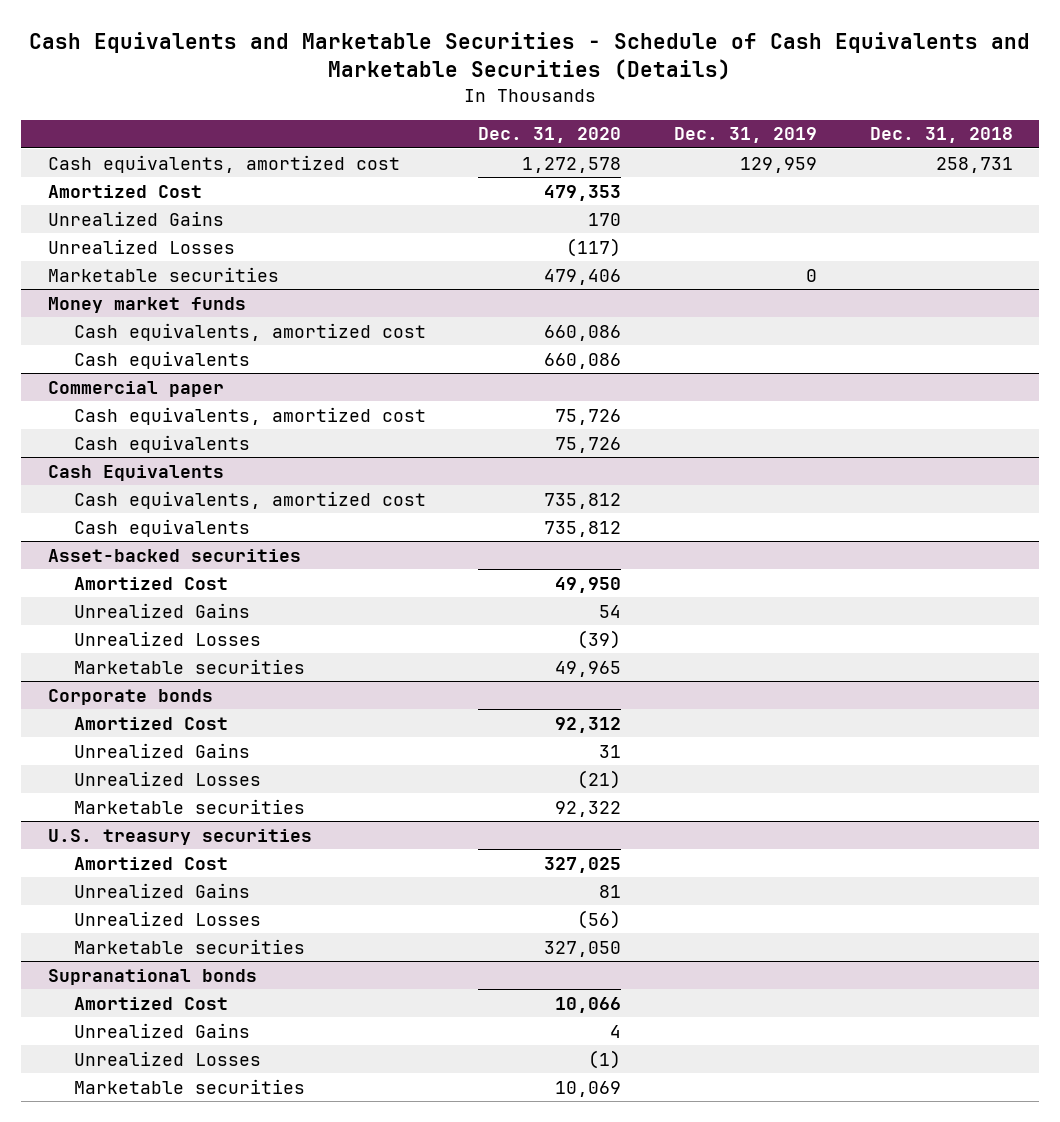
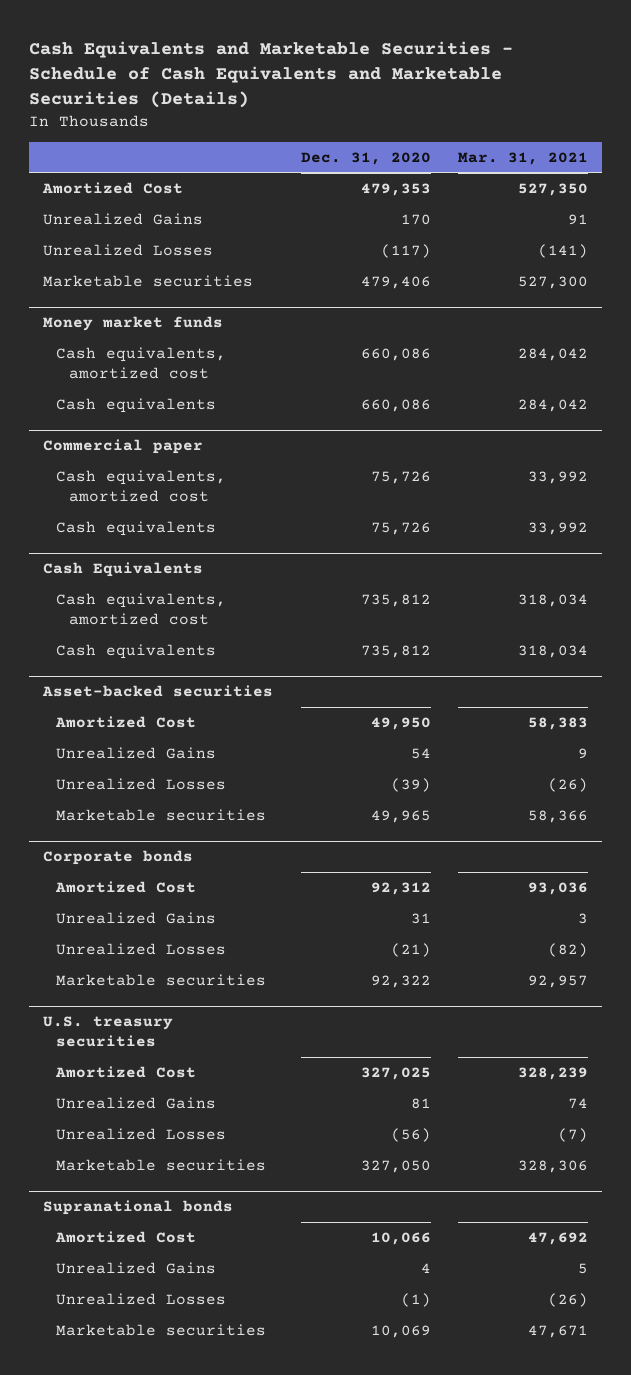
- | Dec. 31, 2020 | Dec. 31, 2019 | Dec. 31, 2018
+ | Dec. 31, 2020 | Mar. 31, 2021
- Cash equivalents, amortized cost | 1,272,578 | 129,959 | 258,731

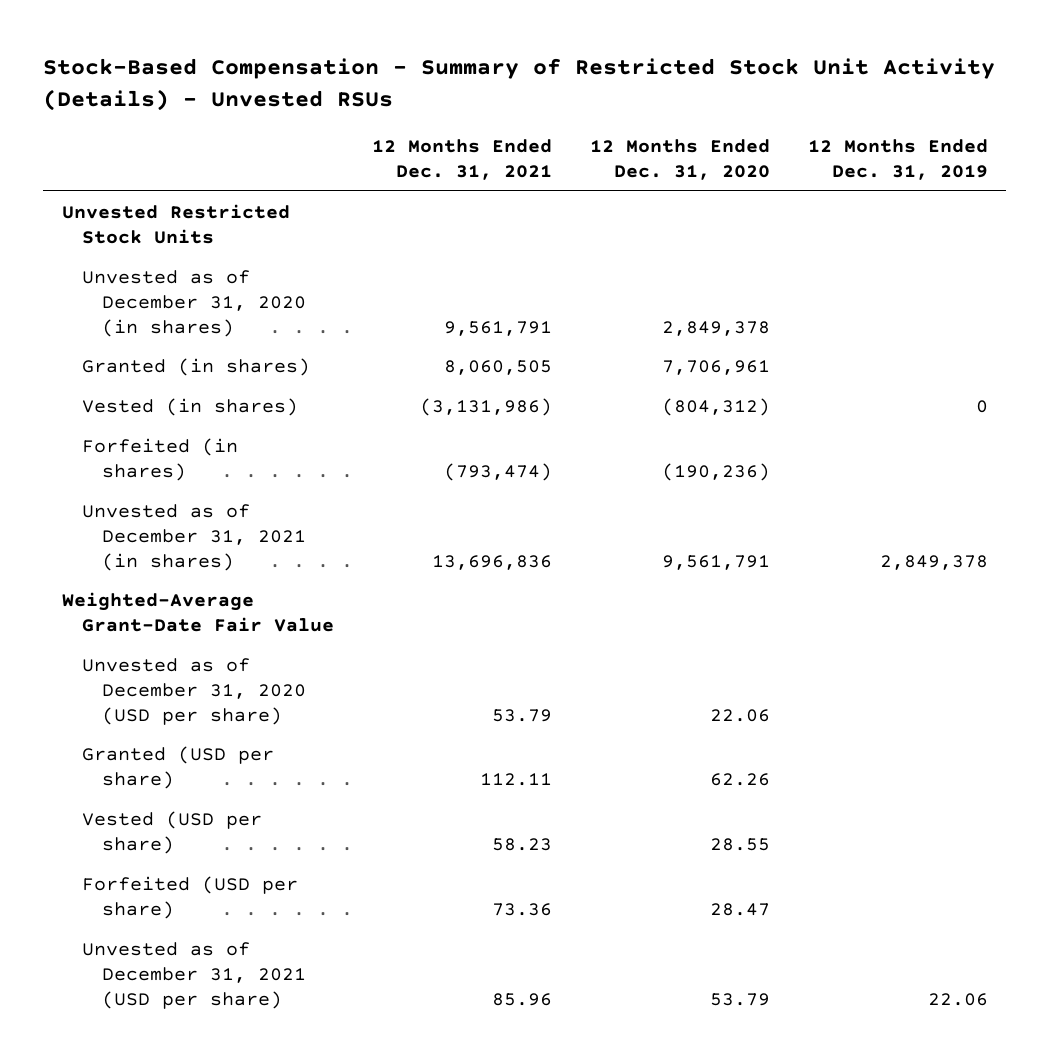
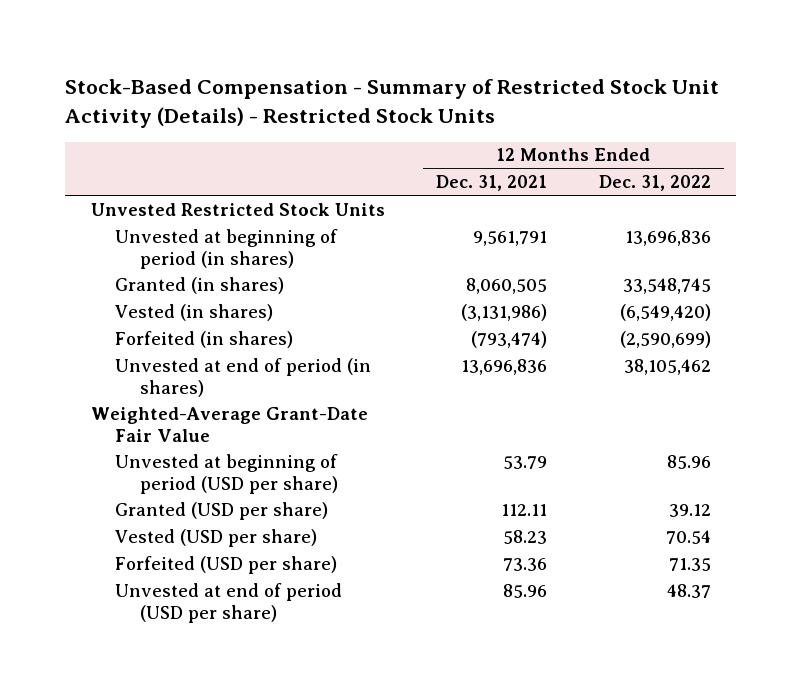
- Stock-Based Compensation - Summary of Restricted Stock Unit Activity (Details) - Unvested RSUs
+ Stock-Based Compensation - Summary of Restricted Stock Unit Activity (Details) - Restricted Stock Units
- | 12 Months Ended Dec. 31, 2021 | 12 Months Ended Dec. 31, 2020 | 12 Months Ended Dec. 31, 2019
+ | 12 Months Ended Dec. 31, 2021 | 12 Months Ended Dec. 31, 2022
- Unvested as of December 31, 2020 (in shares) | 9,561,791 | 2,849,378 |
+ Unvested at beginning of period (in shares) | 9,561,791 | 13,696,836
- Unvested as of December 31, 2021 (in shares) | 13,696,836 | 9,561,791 | 2,849,378
+ Unvested at end of period (in shares) | 13,696,836 | 38,105,462
- Unvested as of December 31, 2020 (USD per share) | 53.79 | 22.06 |
+ Unvested at beginning of period (USD per share) | 53.79 | 85.96
- Unvested as of December 31, 2021 (USD per share) | 85.96 | 53.79 | 22.06
+ Unvested at end of period (USD per share) | 85.96 | 48.37

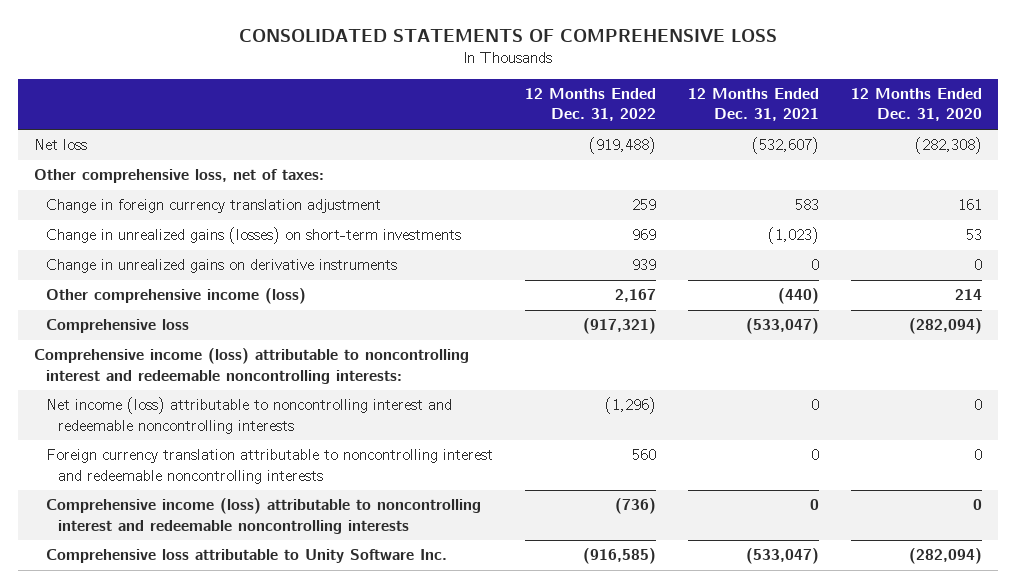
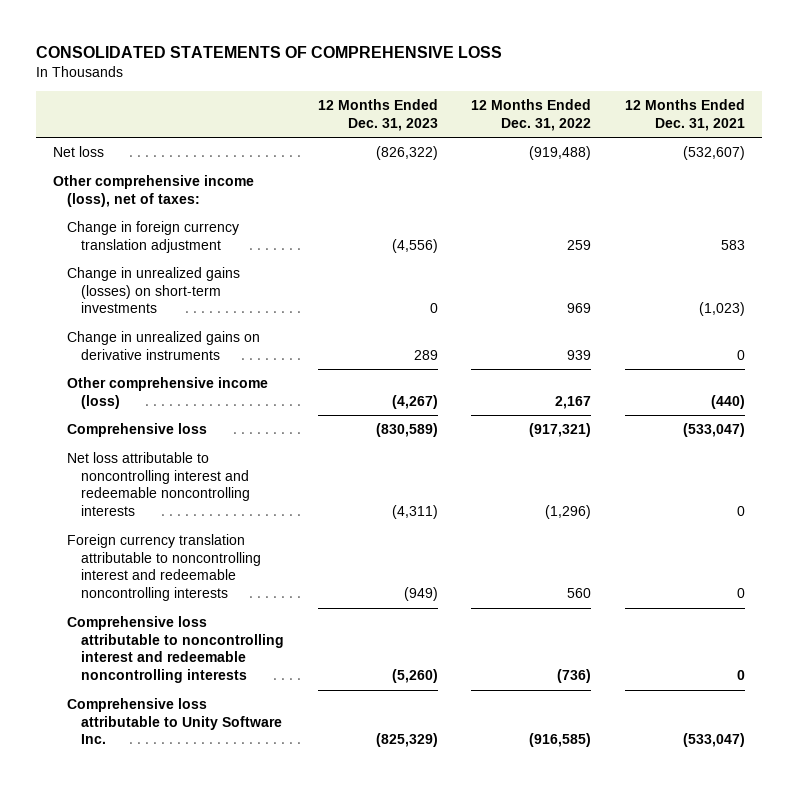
- | 12 Months Ended Dec. 31, 2022 | 12 Months Ended Dec. 31, 2021 | 12 Months Ended Dec. 31, 2020
+ | 12 Months Ended Dec. 31, 2023 | 12 Months Ended Dec. 31, 2022 | 12 Months Ended Dec. 31, 2021
- Other comprehensive loss, net of taxes:
+ Other comprehensive income (loss), net of taxes:
- Comprehensive income (loss) attributable to noncontrolling interest and redeemable noncontrolling interests:
- Net income (loss) attributable to noncontrolling interest and redeemable noncontrolling interests | (1,296) | 0 | 0
+ Net loss attributable to noncontrolling interest and redeemable noncontrolling interests | (4,311) | (1,296) | 0
- Comprehensive income (loss) attributable to noncontrolling interest and redeemable noncontrolling interests | (736) | 0 | 0
+ Comprehensive loss attributable to noncontrolling interest and redeemable noncontrolling interests | (5,260) | (736) | 0

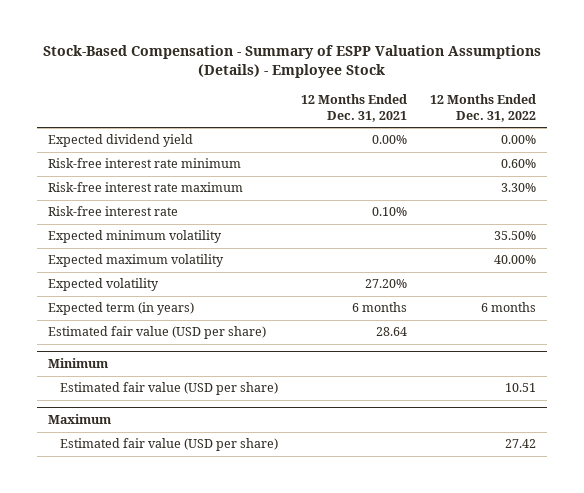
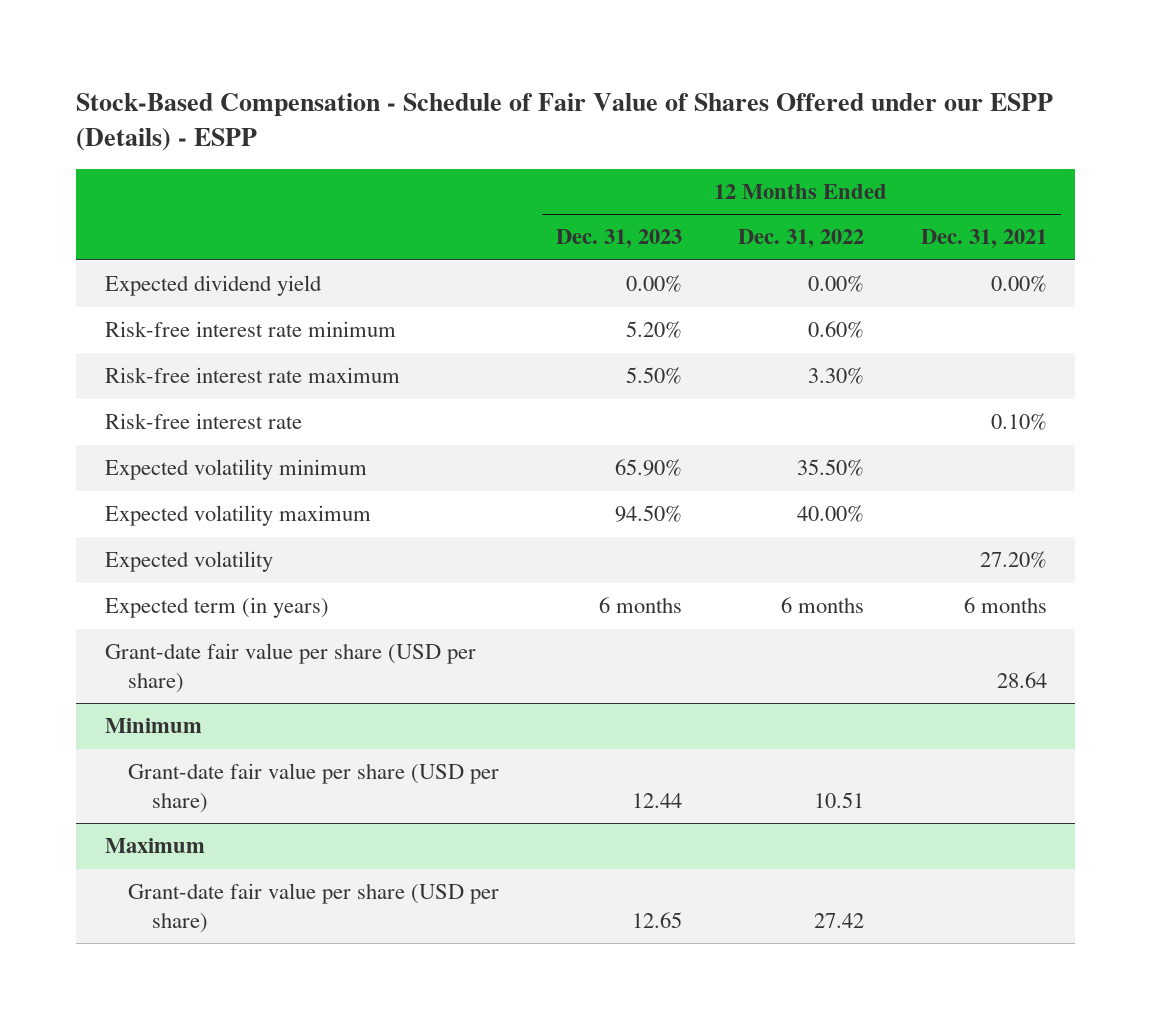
- Stock-Based Compensation - Summary of ESPP Valuation Assumptions (Details) - Employee Stock
+ Stock-Based Compensation - Schedule of Fair Value of Shares Offered under our ESPP (Details) - ESPP
- | 12 Months Ended Dec. 31, 2021 | 12 Months Ended Dec. 31, 2022
+ | 12 Months Ended Dec. 31, 2023 | 12 Months Ended Dec. 31, 2022 | 12 Months Ended Dec. 31, 2021
- Expected minimum volatility | | 35.50%
- Expected maximum volatility | | 40.00%
+ Expected volatility minimum | 65.90% | 35.50% |
+ Expected volatility maximum | 94.50% | 40.00% |
- Estimated fair value (USD per share) | 28.64 |
+ Grant-date fair value per share (USD per share) | | | 28.64
@ Minimum
- Estimated fair value (USD per share) | | 10.51
+ Grant-date fair value per share (USD per share) | 12.44 | 10.51 |
@ Maximum
- Estimated fair value (USD per share) | | 27.42
+ Grant-date fair value per share (USD per share) | 12.65 | 27.42 |

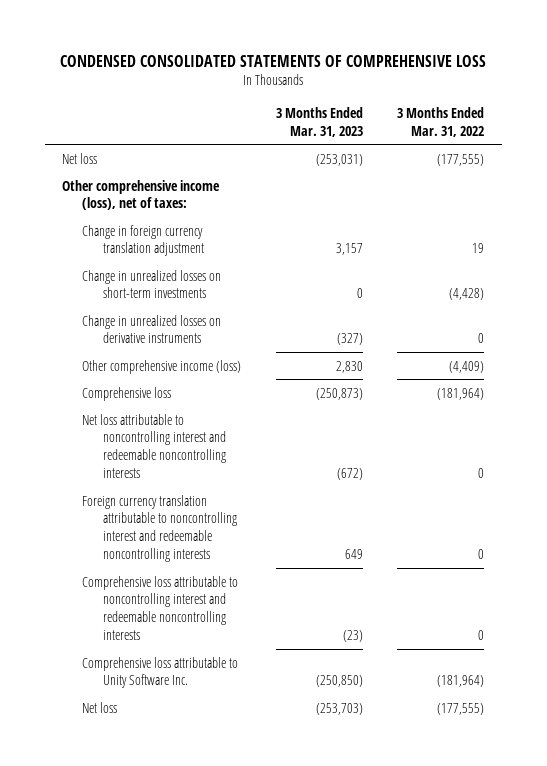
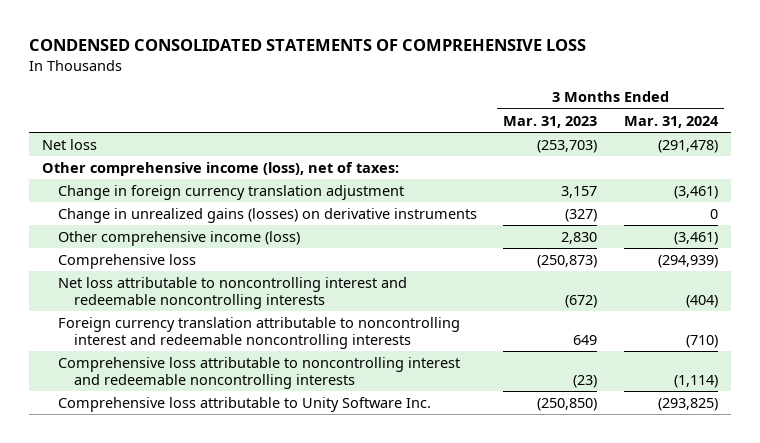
- | 3 Months Ended Mar. 31, 2023 | 3 Months Ended Mar. 31, 2022
+ | 3 Months Ended Mar. 31, 2023 | 3 Months Ended Mar. 31, 2024
- Net loss | (253,031) | (177,555)
moved up: Net loss | (253,703) | (291,478)
- Change in unrealized losses on short-term investments | 0 | (4,428)
- Change in unrealized losses on derivative instruments | (327) | 0
+ Change in unrealized gains (losses) on derivative instruments | (327) | 0

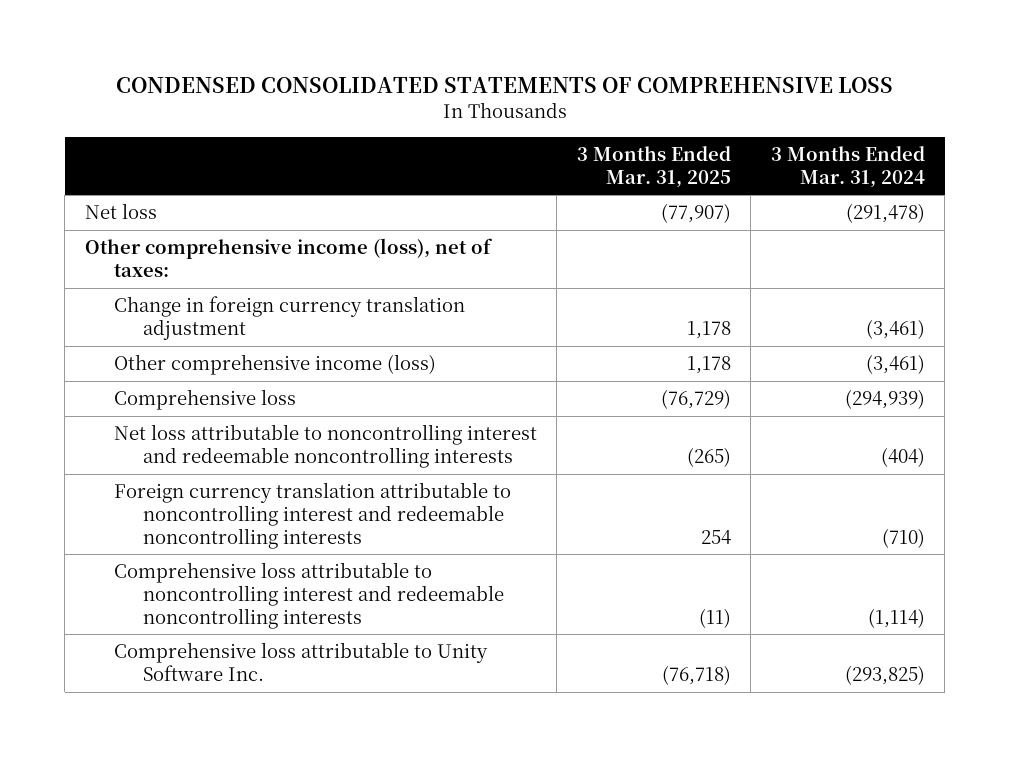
- | 3 Months Ended Mar. 31, 2023 | 3 Months Ended Mar. 31, 2024
+ | 3 Months Ended Mar. 31, 2025 | 3 Months Ended Mar. 31, 2024
- Change in unrealized gains (losses) on derivative instruments | (327) | 0

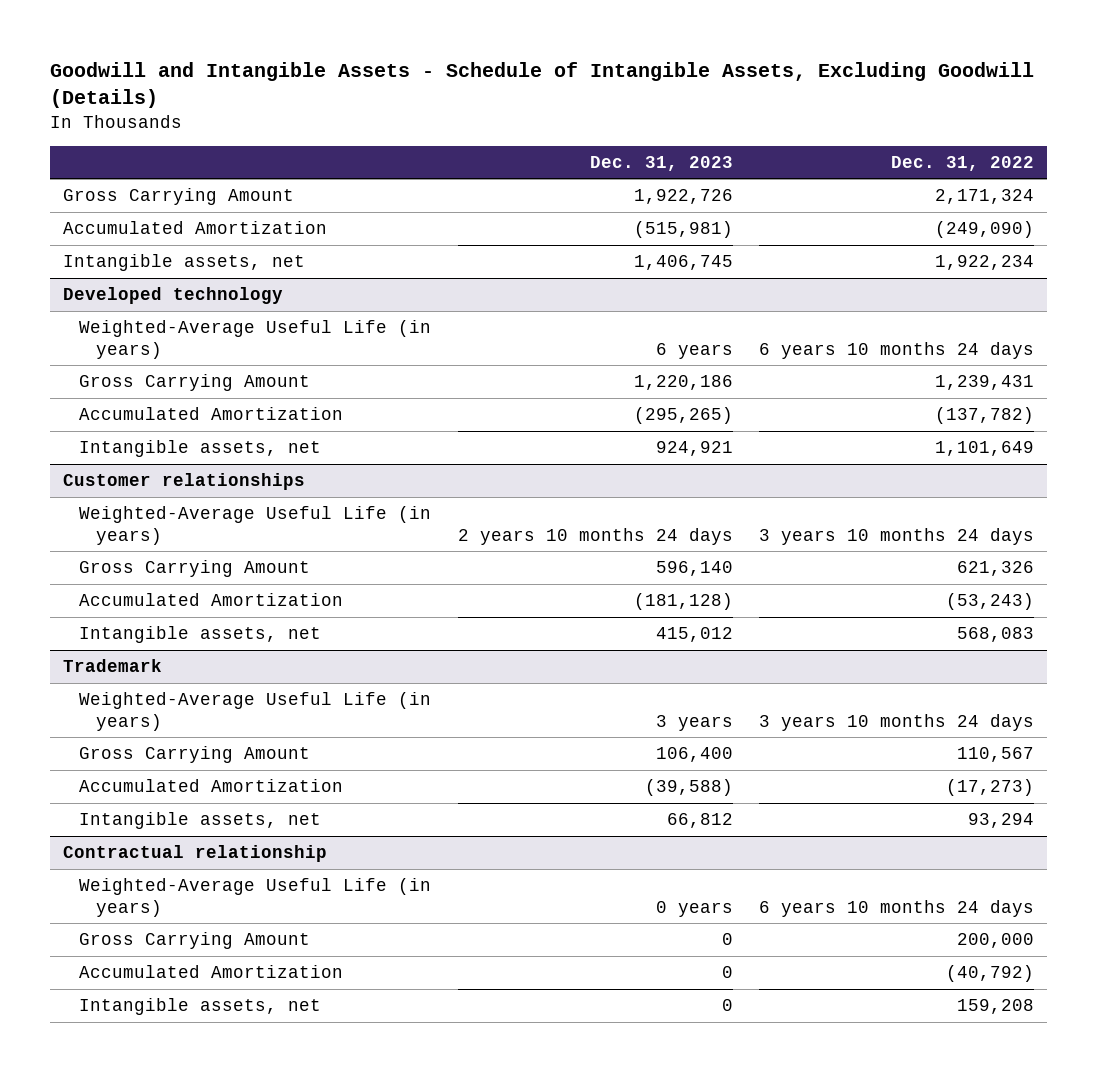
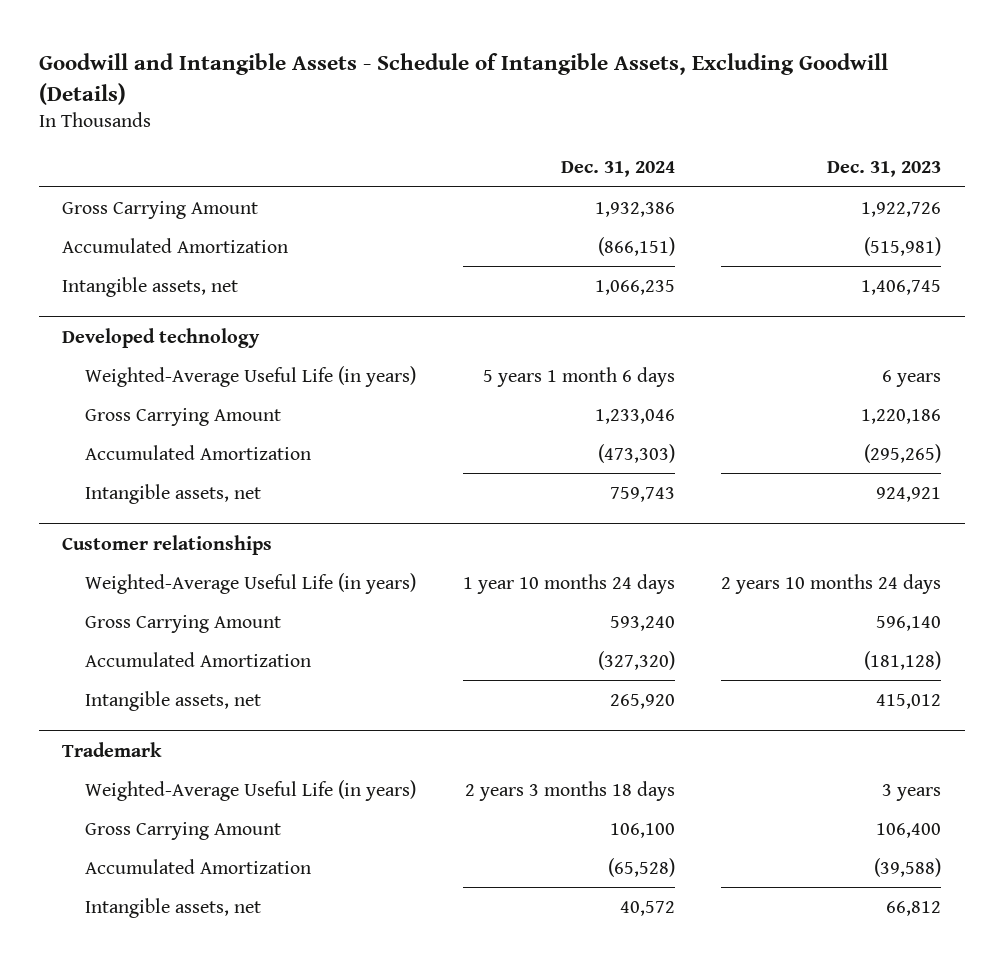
- | Dec. 31, 2023 | Dec. 31, 2022
+ | Dec. 31, 2024 | Dec. 31, 2023
- Contractual relationship
- Weighted-Average Useful Life (in years) | 0 years | 6 years 10 months 24 days
- Gross Carrying Amount | 0 | 200,000
- Accumulated Amortization | 0 | (40,792)
- Intangible assets, net | 0 | 159,208

